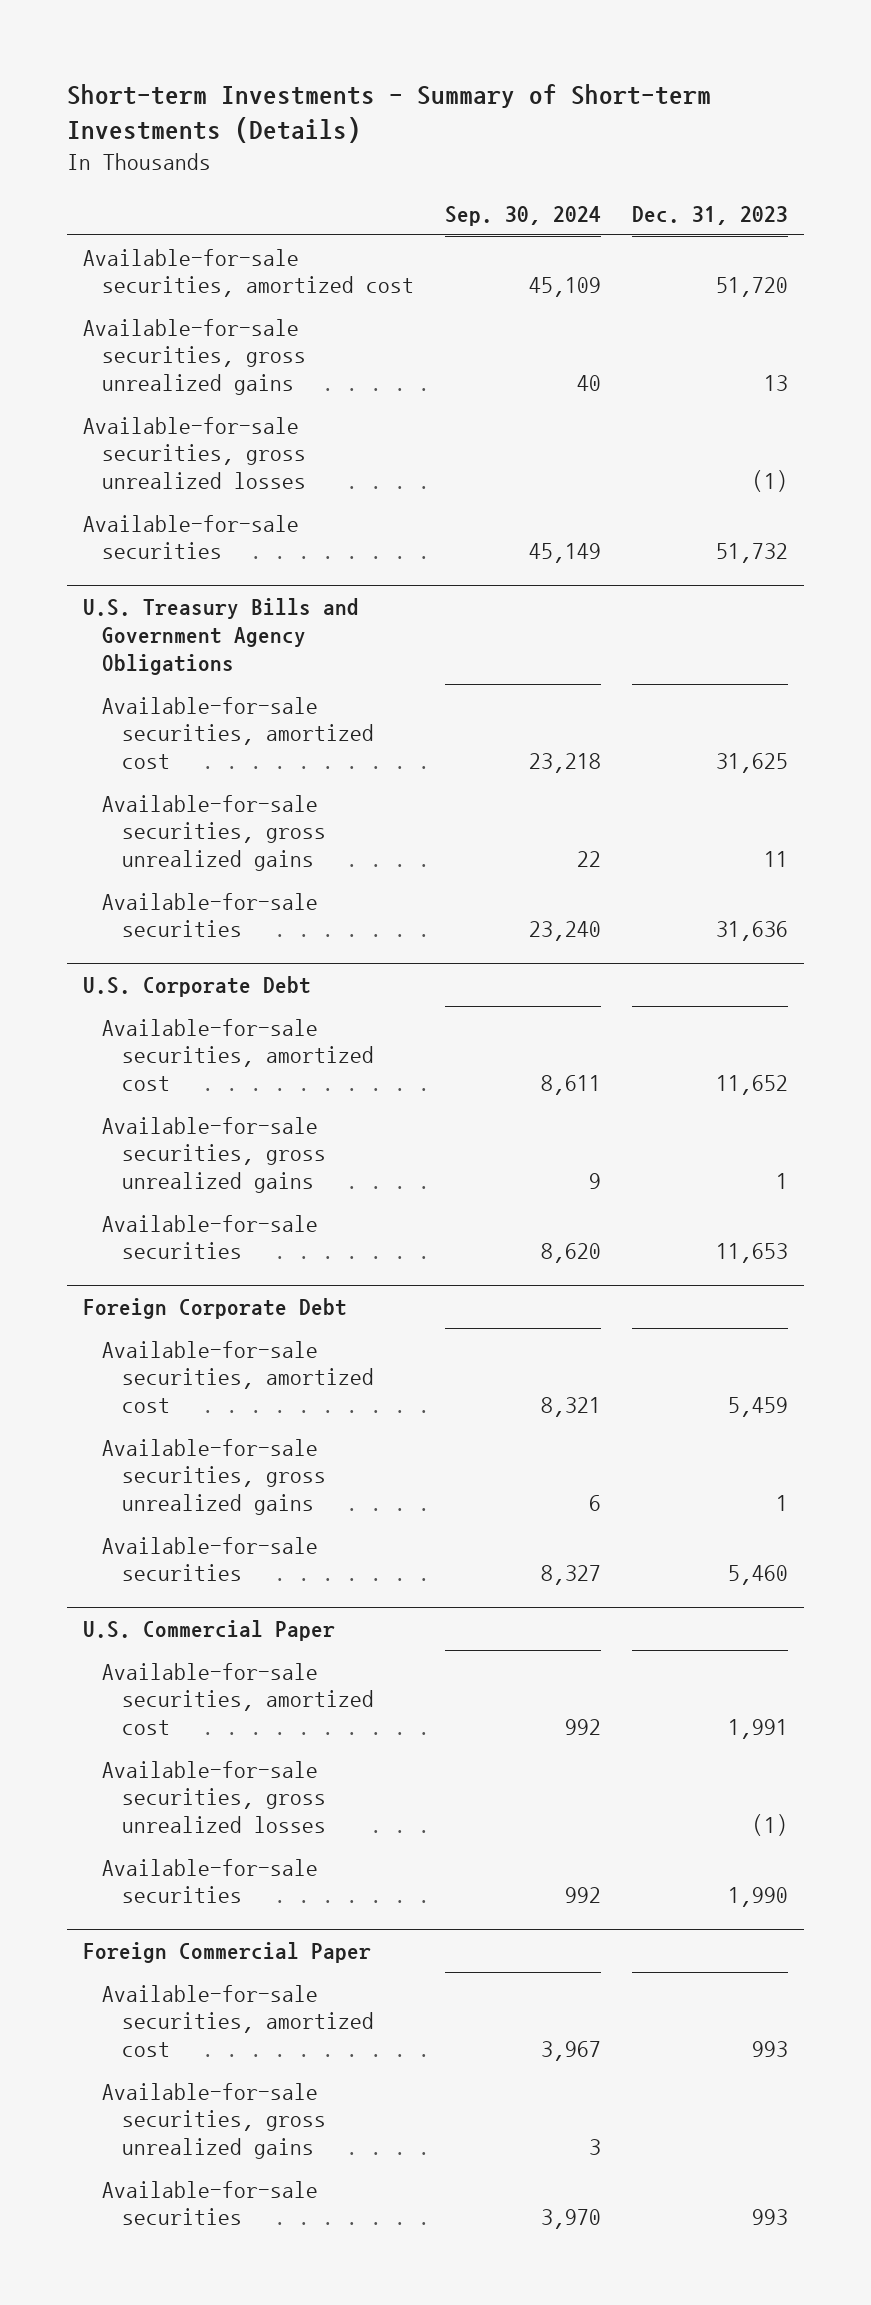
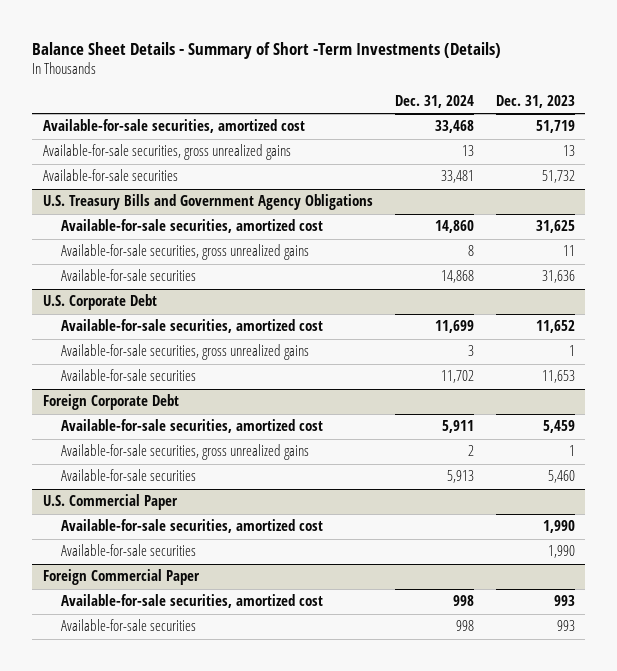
- Short-term Investments - Summary of Short-term Investments (Details)
+ Balance Sheet Details - Summary of Short -Term Investments (Details)
- | Sep. 30, 2024 | Dec. 31, 2023
+ | Dec. 31, 2024 | Dec. 31, 2023
- Available-for-sale securities, amortized cost | 45,109 | 51,720
+ Available-for-sale securities, amortized cost | 33,468 | 51,719
- Available-for-sale securities, gross unrealized losses | | (1)
@ U.S. Commercial Paper
- Available-for-sale securities, amortized cost | 992 | 1,991
- Available-for-sale securities, gross unrealized losses | | (1)
+ Available-for-sale securities, amortized cost | | 1,990
@ Foreign Commercial Paper
- Available-for-sale securities, gross unrealized gains | 3 |

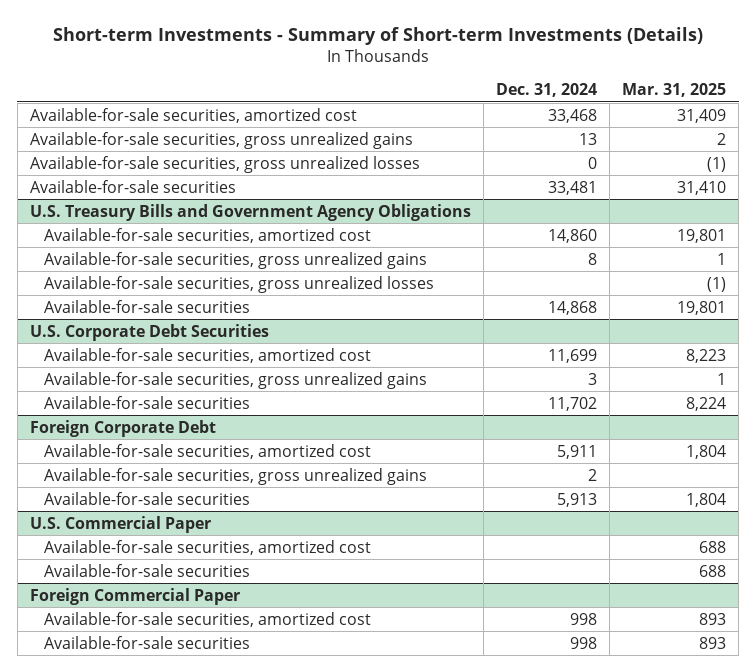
- Balance Sheet Details - Summary of Short -Term Investments (Details)
+ Short-term Investments - Summary of Short-term Investments (Details)
- | Dec. 31, 2024 | Dec. 31, 2023
+ | Dec. 31, 2024 | Mar. 31, 2025
+ Available-for-sale securities, gross unrealized losses | 0 | (1)
@ U.S. Treasury Bills and Government Agency Obligations
+ Available-for-sale securities, gross unrealized losses | | (1)
- U.S. Corporate Debt
+ U.S. Corporate Debt Securities

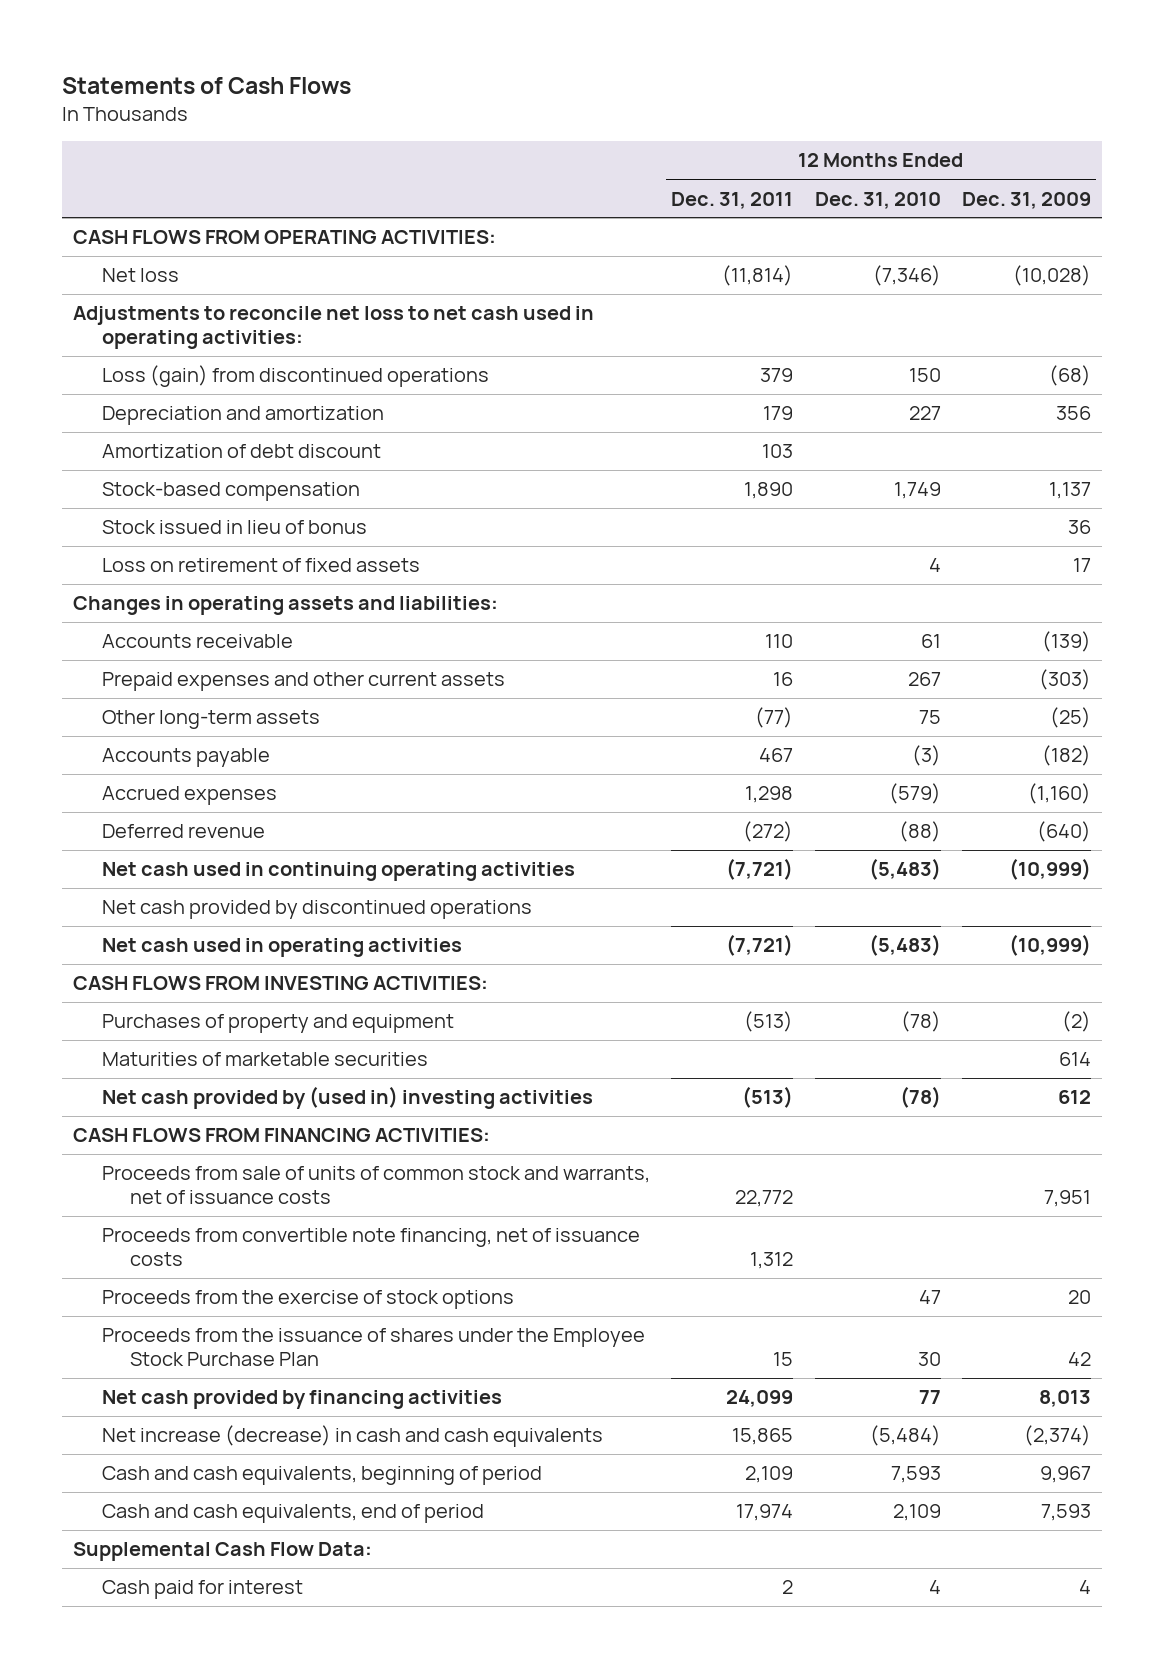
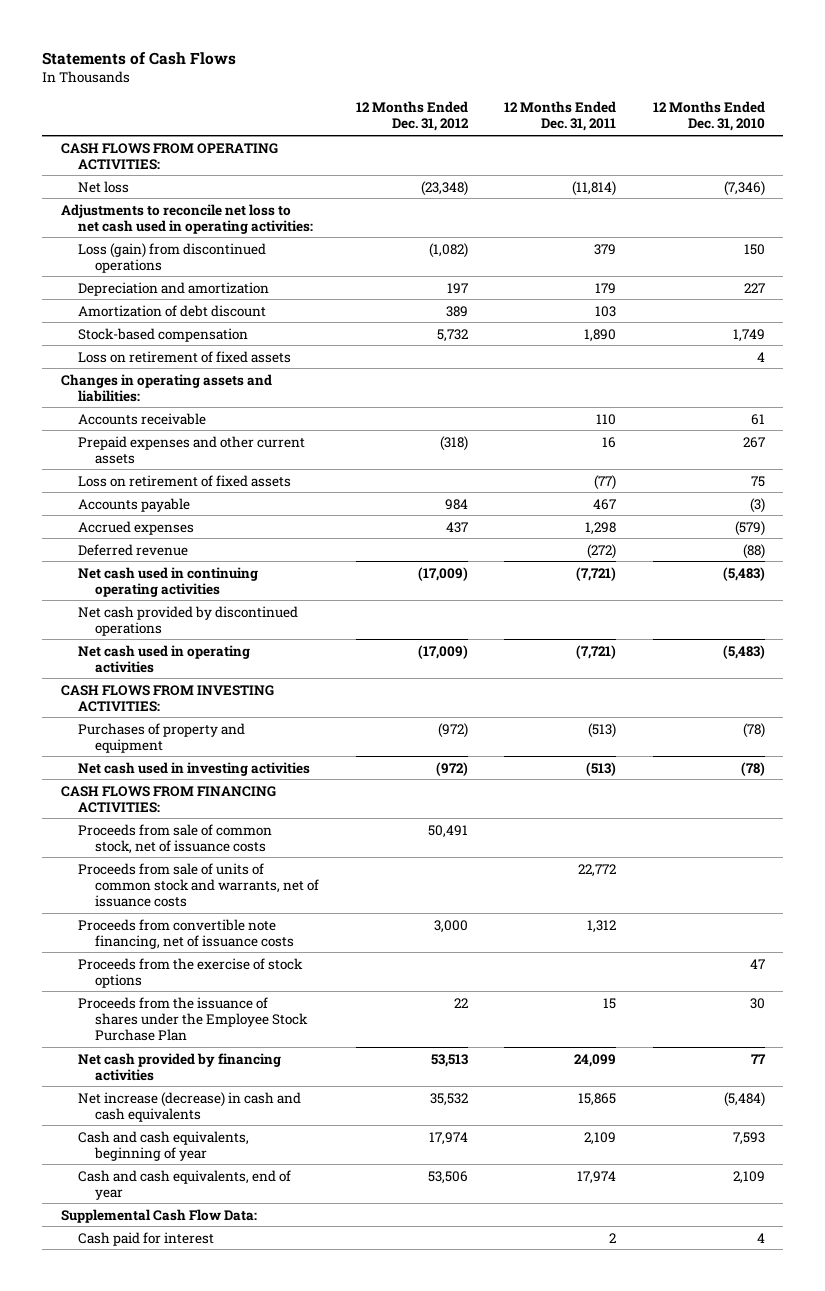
- | 12 Months Ended Dec. 31, 2011 | 12 Months Ended Dec. 31, 2010 | 12 Months Ended Dec. 31, 2009
+ | 12 Months Ended Dec. 31, 2012 | 12 Months Ended Dec. 31, 2011 | 12 Months Ended Dec. 31, 2010
- Stock issued in lieu of bonus | | | 36
- Other long-term assets | (77) | 75 | (25)
+ Loss on retirement of fixed assets | | (77) | 75
- Maturities of marketable securities | | | 614
- Net cash provided by (used in) investing activities | (513) | (78) | 612
+ Net cash used in investing activities | (972) | (513) | (78)
+ Proceeds from sale of common stock, net of issuance costs | 50,491 | |
- Cash and cash equivalents, beginning of period | 2,109 | 7,593 | 9,967
- Cash and cash equivalents, end of period | 17,974 | 2,109 | 7,593
+ Cash and cash equivalents, beginning of year | 17,974 | 2,109 | 7,593
+ Cash and cash equivalents, end of year | 53,506 | 17,974 | 2,109

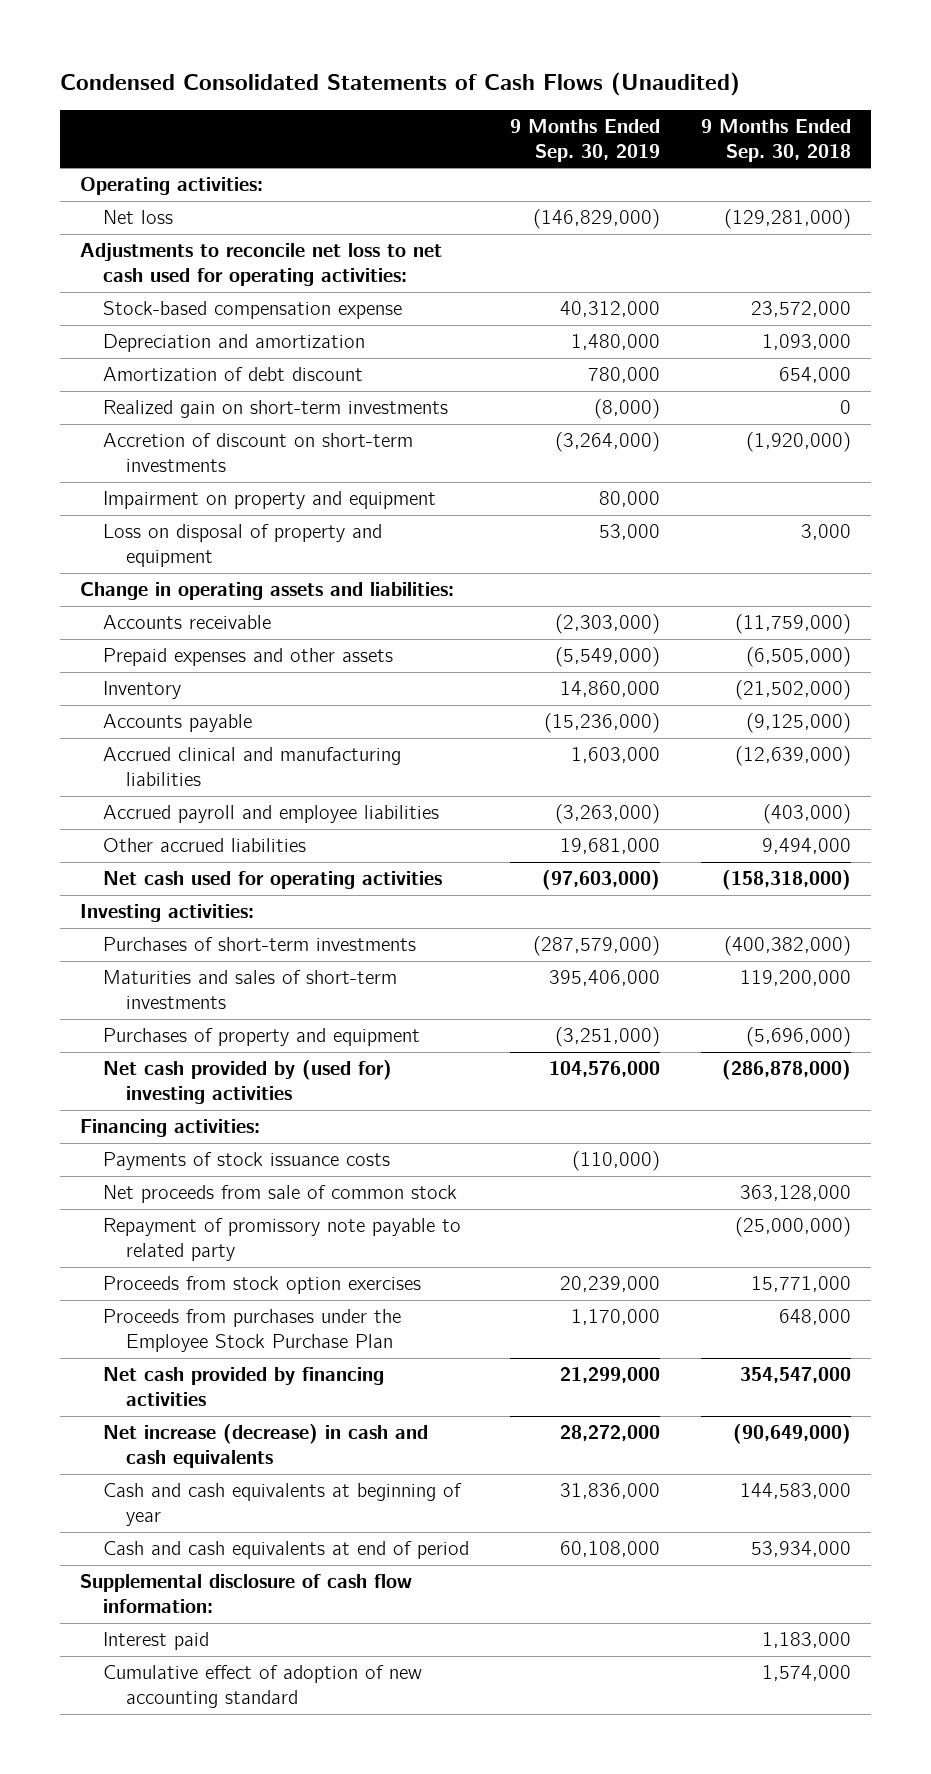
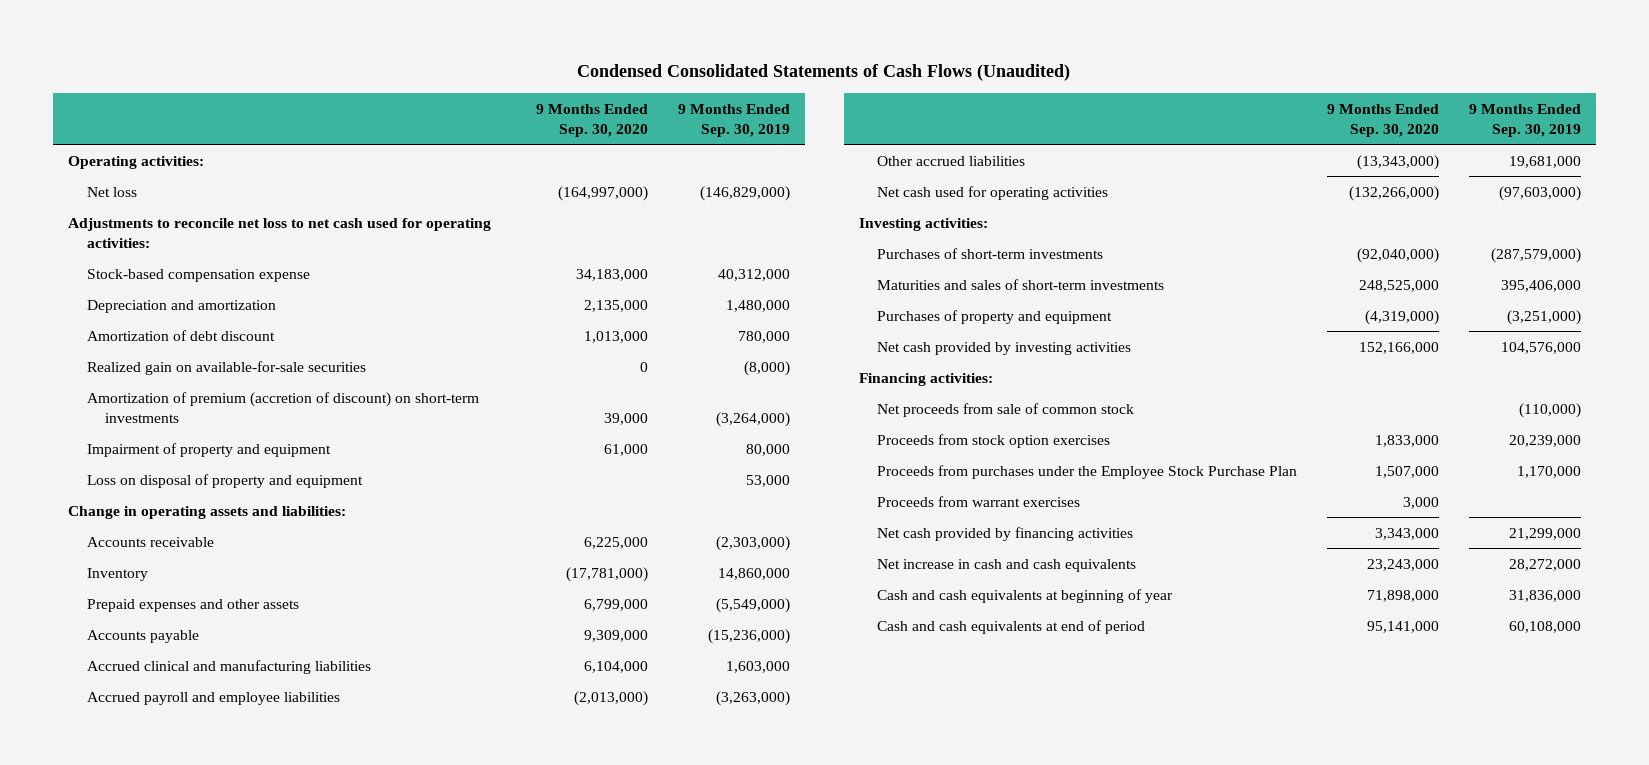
- | 9 Months Ended Sep. 30, 2019 | 9 Months Ended Sep. 30, 2018
+ | 9 Months Ended Sep. 30, 2020 | 9 Months Ended Sep. 30, 2019
- Realized gain on short-term investments | (8,000) | 0
- Accretion of discount on short-term investments | (3,264,000) | (1,920,000)
- Impairment on property and equipment | 80,000 |
+ Realized gain on available-for-sale securities | 0 | (8,000)
+ Amortization of premium (accretion of discount) on short-term investments | 39,000 | (3,264,000)
+ Impairment of property and equipment | 61,000 | 80,000
moved down: Prepaid expenses and other assets | 6,799,000 | (5,549,000)
- Net cash provided by (used for) investing activities | 104,576,000 | (286,878,000)
+ Net cash provided by investing activities | 152,166,000 | 104,576,000
- Payments of stock issuance costs | (110,000) |
- Net proceeds from sale of common stock | | 363,128,000
- Repayment of promissory note payable to related party | | (25,000,000)
+ Net proceeds from sale of common stock | | (110,000)
+ Proceeds from warrant exercises | 3,000 |
- Net increase (decrease) in cash and cash equivalents | 28,272,000 | (90,649,000)
+ Net increase in cash and cash equivalents | 23,243,000 | 28,272,000
- Supplemental disclosure of cash flow information:
- Interest paid | | 1,183,000
- Cumulative effect of adoption of new accounting standard | | 1,574,000

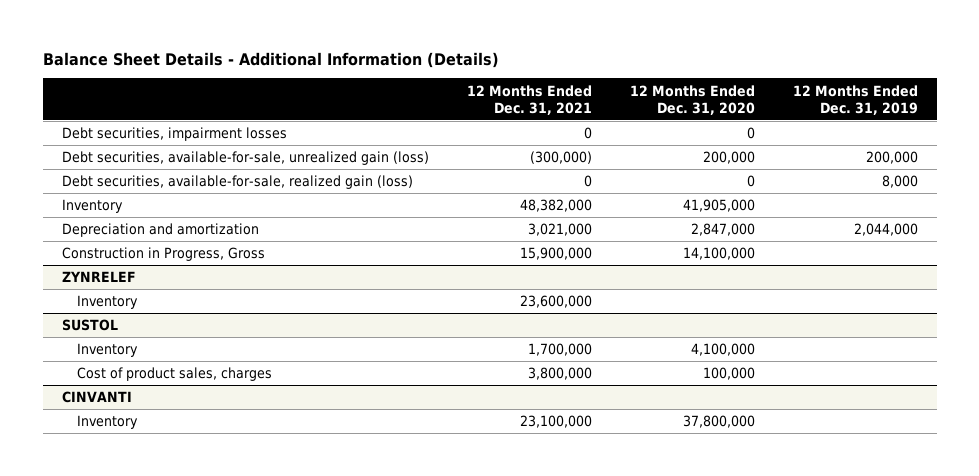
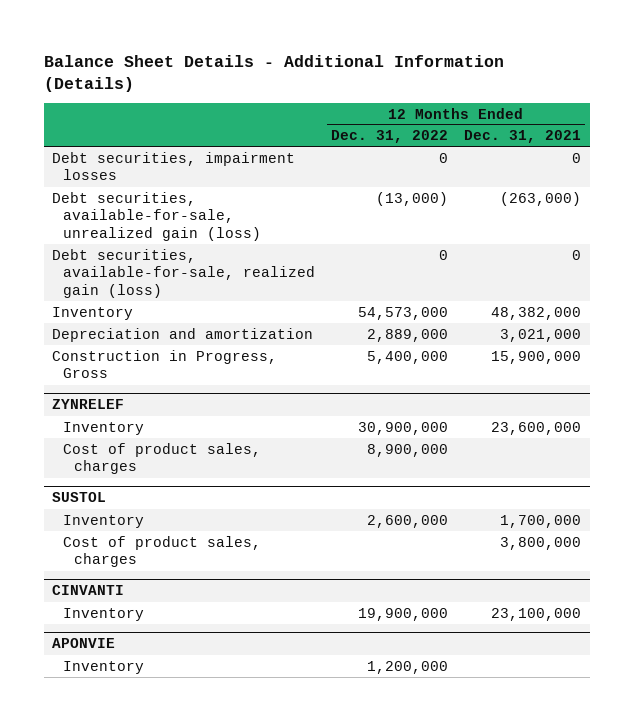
- | 12 Months Ended Dec. 31, 2021 | 12 Months Ended Dec. 31, 2020 | 12 Months Ended Dec. 31, 2019
+ | 12 Months Ended Dec. 31, 2022 | 12 Months Ended Dec. 31, 2021
- Debt securities, available-for-sale, unrealized gain (loss) | (300,000) | 200,000 | 200,000
+ Debt securities, available-for-sale, unrealized gain (loss) | (13,000) | (263,000)
@ ZYNRELEF
+ Cost of product sales, charges | 8,900,000 |
+ APONVIE
+ Inventory | 1,200,000 |

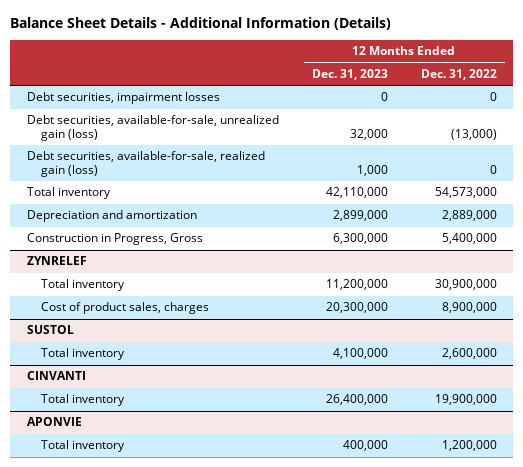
- | 12 Months Ended Dec. 31, 2022 | 12 Months Ended Dec. 31, 2021
+ | 12 Months Ended Dec. 31, 2023 | 12 Months Ended Dec. 31, 2022
- Inventory | 54,573,000 | 48,382,000
+ Total inventory | 42,110,000 | 54,573,000
@ ZYNRELEF
- Inventory | 30,900,000 | 23,600,000
+ Total inventory | 11,200,000 | 30,900,000
@ SUSTOL
- Inventory | 2,600,000 | 1,700,000
- Cost of product sales, charges | | 3,800,000
+ Total inventory | 4,100,000 | 2,600,000
@ CINVANTI
- Inventory | 19,900,000 | 23,100,000
+ Total inventory | 26,400,000 | 19,900,000
@ APONVIE
- Inventory | 1,200,000 |
+ Total inventory | 400,000 | 1,200,000

